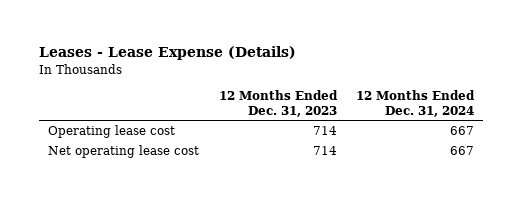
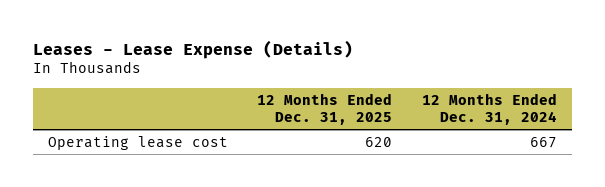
- | 12 Months Ended Dec. 31, 2023 | 12 Months Ended Dec. 31, 2024
+ | 12 Months Ended Dec. 31, 2025 | 12 Months Ended Dec. 31, 2024
- Net operating lease cost | 714 | 667

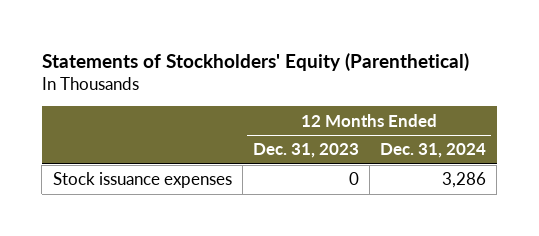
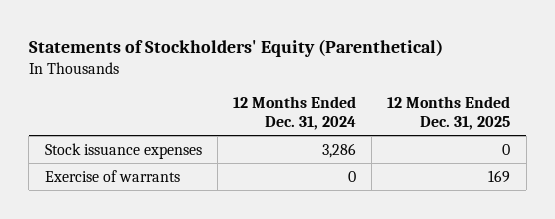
- | 12 Months Ended Dec. 31, 2023 | 12 Months Ended Dec. 31, 2024
+ | 12 Months Ended Dec. 31, 2024 | 12 Months Ended Dec. 31, 2025
+ Exercise of warrants | 0 | 169

